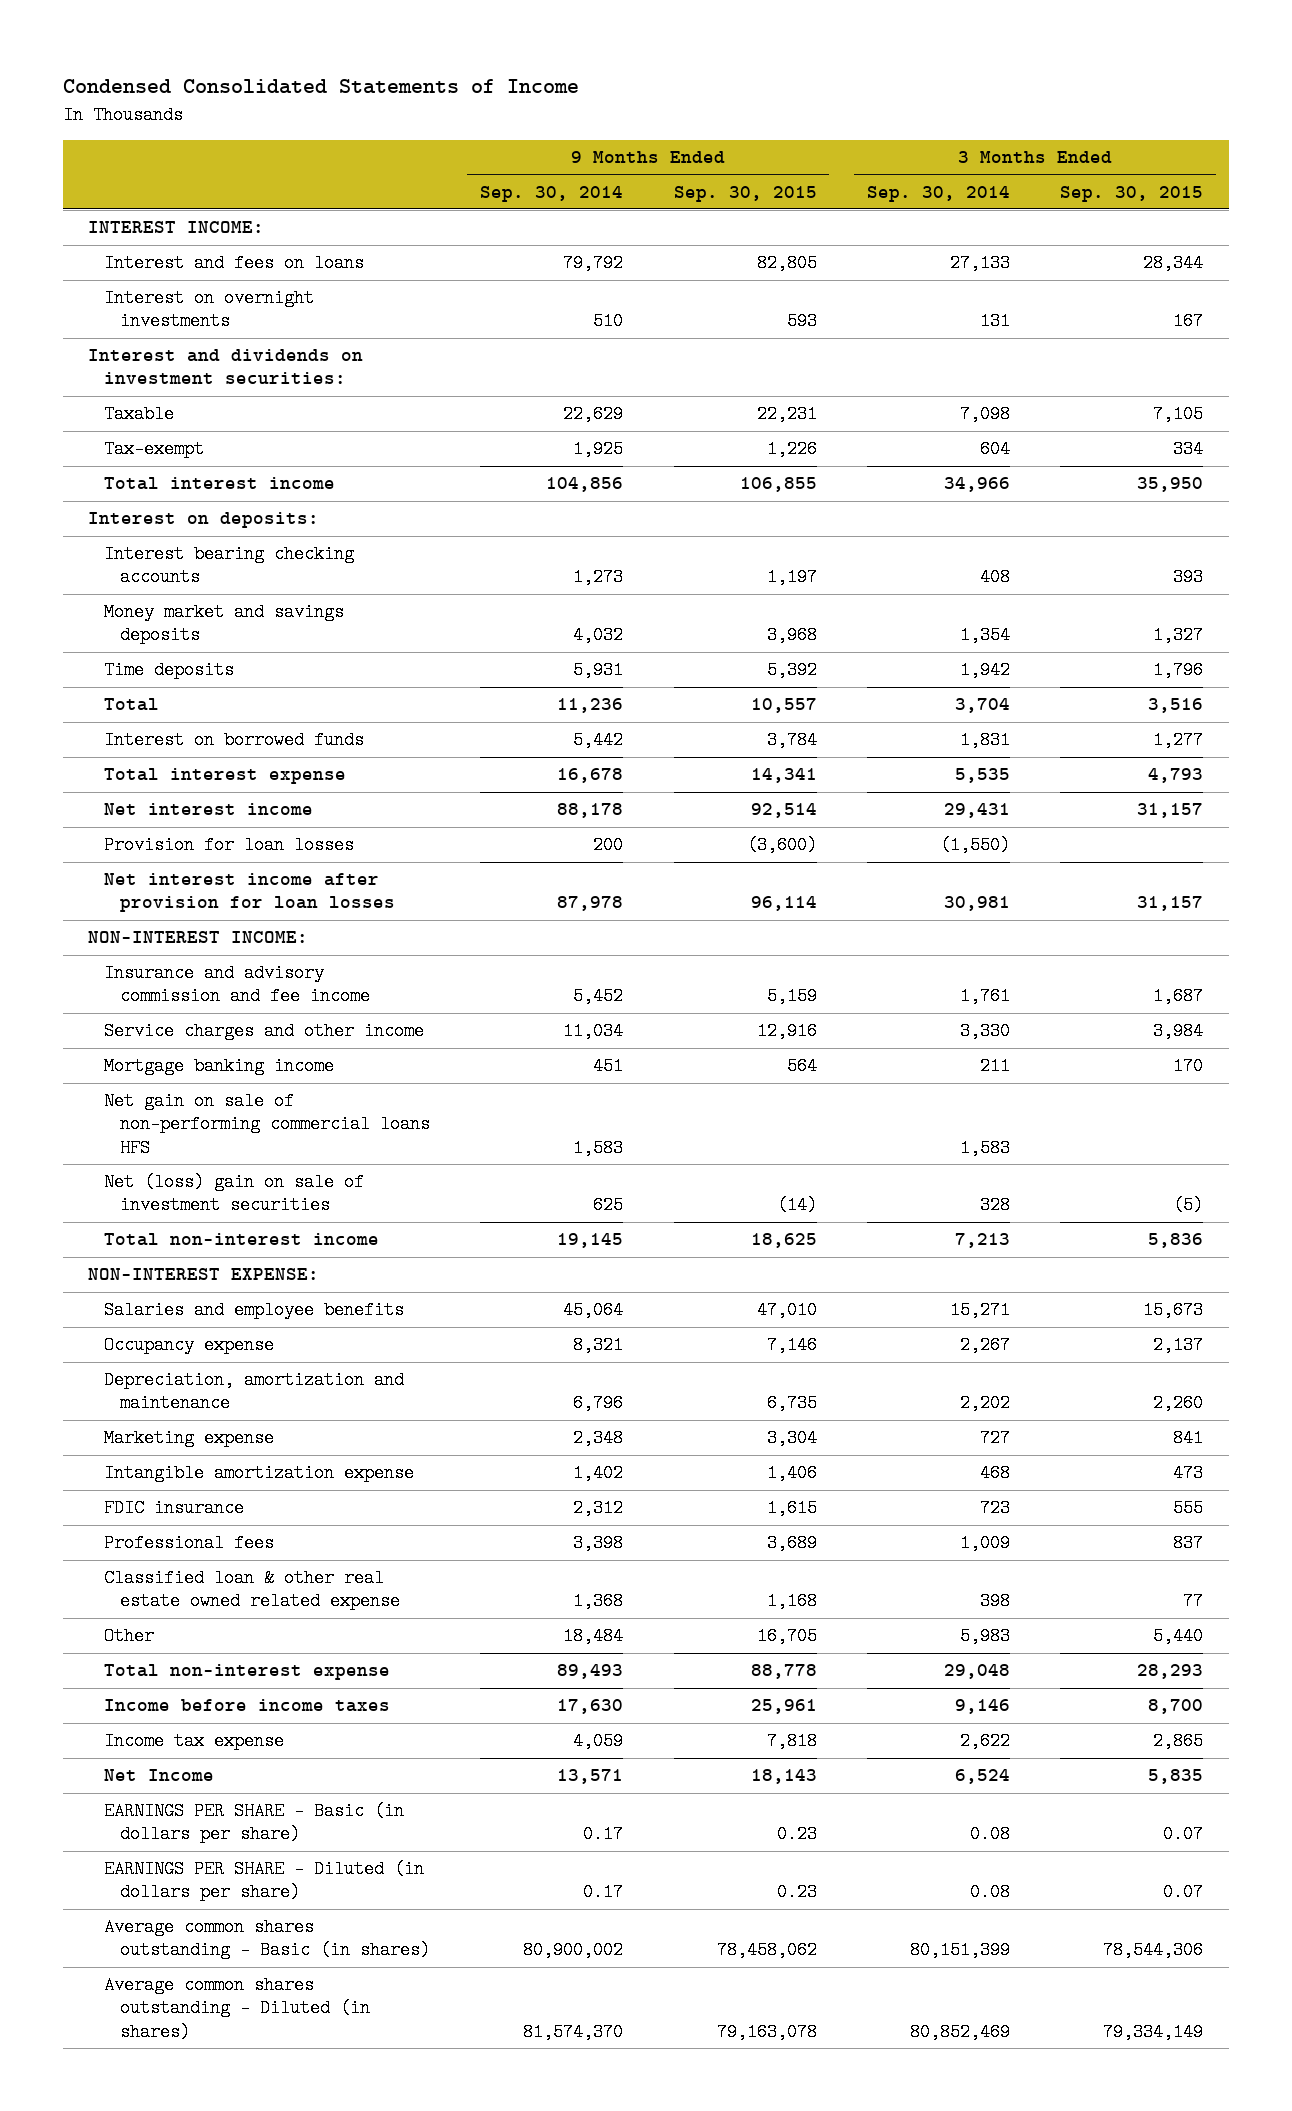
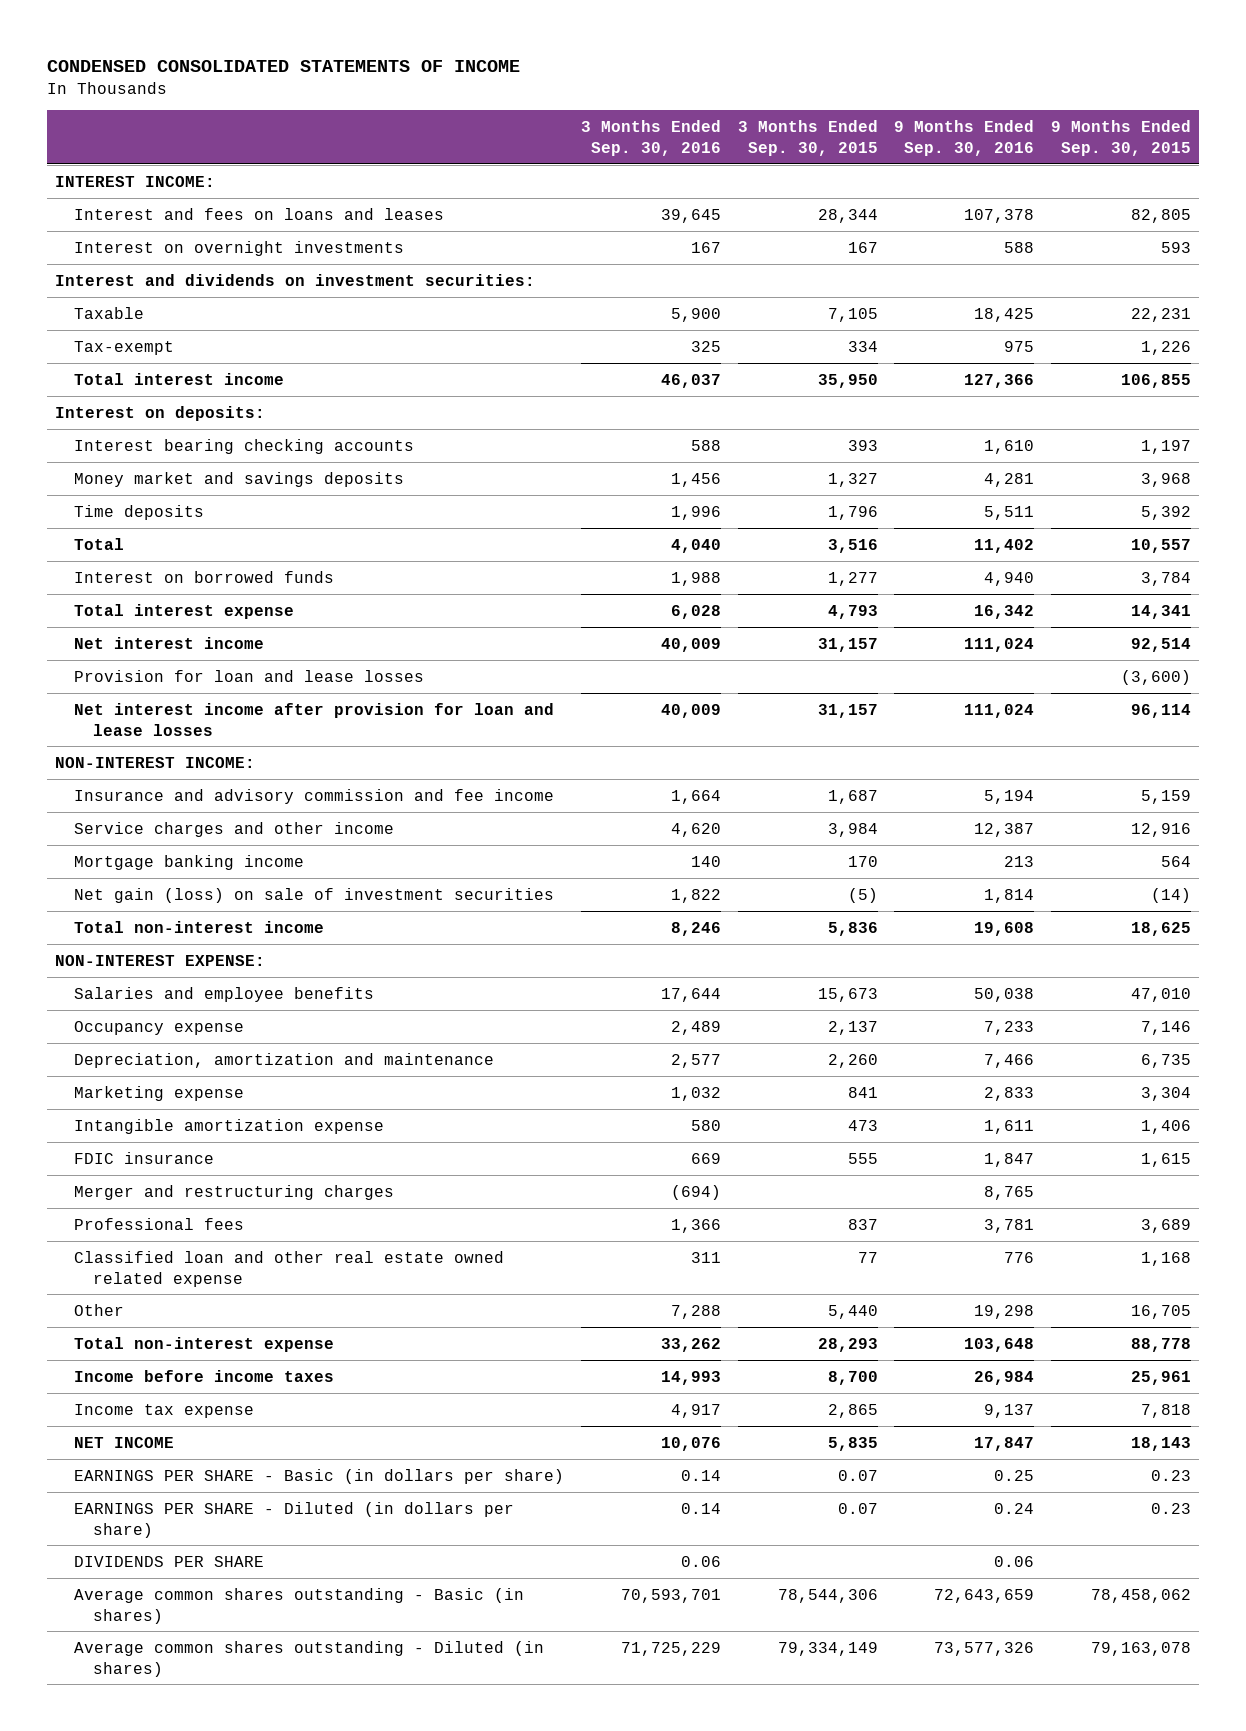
- Condensed Consolidated Statements of Income
+ CONDENSED CONSOLIDATED STATEMENTS OF INCOME
- | 9 Months Ended Sep. 30, 2014 | 9 Months Ended Sep. 30, 2015 | 3 Months Ended Sep. 30, 2014 | 3 Months Ended Sep. 30, 2015
+ | 3 Months Ended Sep. 30, 2016 | 3 Months Ended Sep. 30, 2015 | 9 Months Ended Sep. 30, 2016 | 9 Months Ended Sep. 30, 2015
- Interest and fees on loans | 79,792 | 82,805 | 27,133 | 28,344
+ Interest and fees on loans and leases | 39,645 | 28,344 | 107,378 | 82,805
- Provision for loan losses | 200 | (3,600) | (1,550) |
- Net interest income after provision for loan losses | 87,978 | 96,114 | 30,981 | 31,157
+ Provision for loan and lease losses | | | | (3,600)
+ Net interest income after provision for loan and lease losses | 40,009 | 31,157 | 111,024 | 96,114
- Net gain on sale of non-performing commercial loans HFS | 1,583 | | 1,583 |
- Net (loss) gain on sale of investment securities | 625 | (14) | 328 | (5)
+ Net gain (loss) on sale of investment securities | 1,822 | (5) | 1,814 | (14)
+ Merger and restructuring charges | (694) | | 8,765 |
- Classified loan & other real estate owned related expense | 1,368 | 1,168 | 398 | 77
+ Classified loan and other real estate owned related expense | 311 | 77 | 776 | 1,168
- Net Income | 13,571 | 18,143 | 6,524 | 5,835
+ NET INCOME | 10,076 | 5,835 | 17,847 | 18,143
+ DIVIDENDS PER SHARE | 0.06 | | 0.06 |

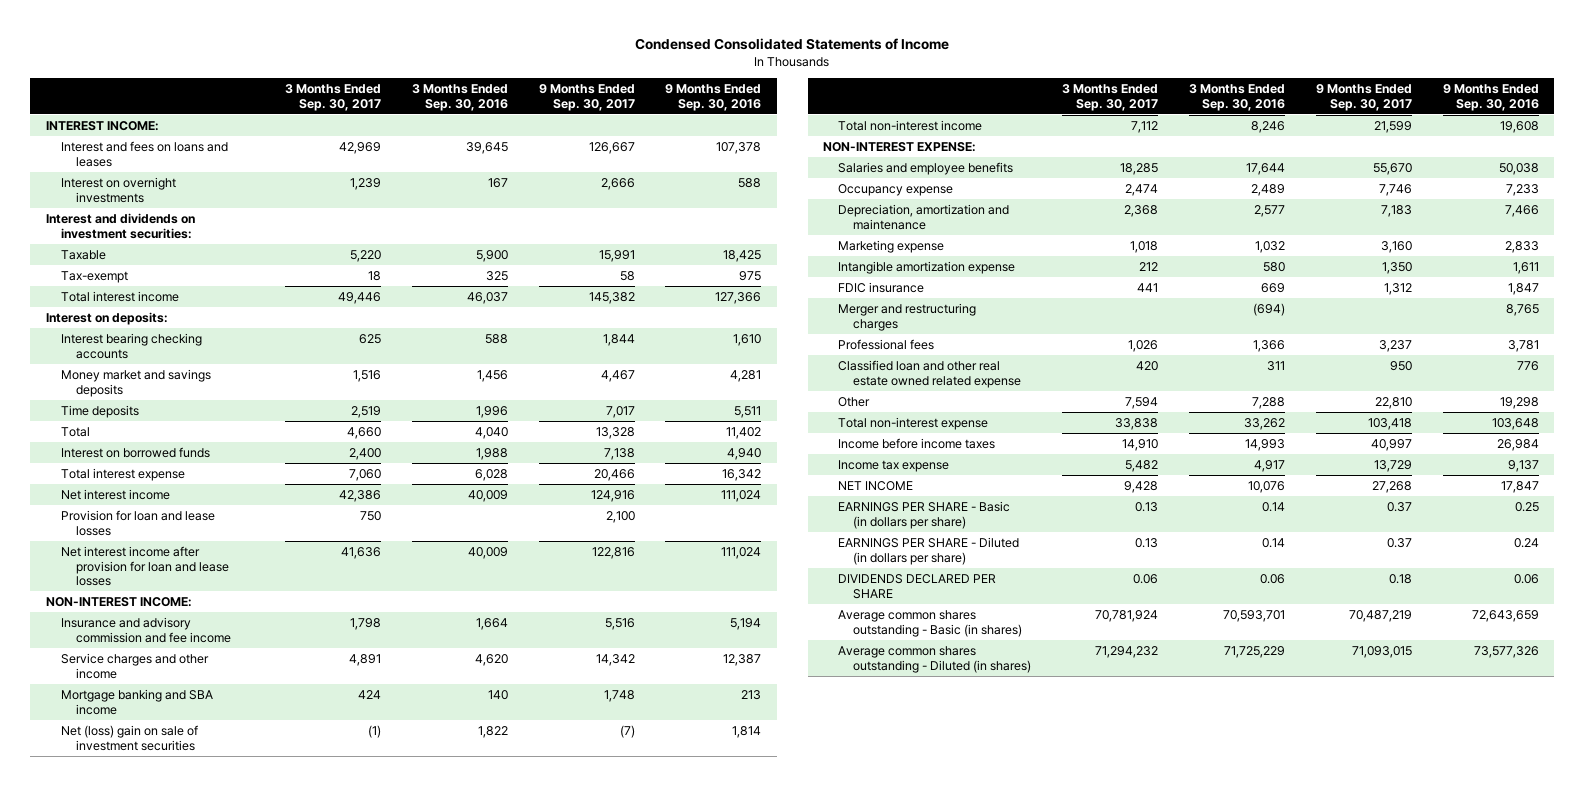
- CONDENSED CONSOLIDATED STATEMENTS OF INCOME
+ Condensed Consolidated Statements of Income
- | 3 Months Ended Sep. 30, 2016 | 3 Months Ended Sep. 30, 2015 | 9 Months Ended Sep. 30, 2016 | 9 Months Ended Sep. 30, 2015
+ | 3 Months Ended Sep. 30, 2017 | 3 Months Ended Sep. 30, 2016 | 9 Months Ended Sep. 30, 2017 | 9 Months Ended Sep. 30, 2016
- Mortgage banking income | 140 | 170 | 213 | 564
- Net gain (loss) on sale of investment securities | 1,822 | (5) | 1,814 | (14)
+ Mortgage banking and SBA income | 424 | 140 | 1,748 | 213
+ Net (loss) gain on sale of investment securities | (1) | 1,822 | (7) | 1,814
- DIVIDENDS PER SHARE | 0.06 | | 0.06 |
+ DIVIDENDS DECLARED PER SHARE | 0.06 | 0.06 | 0.18 | 0.06

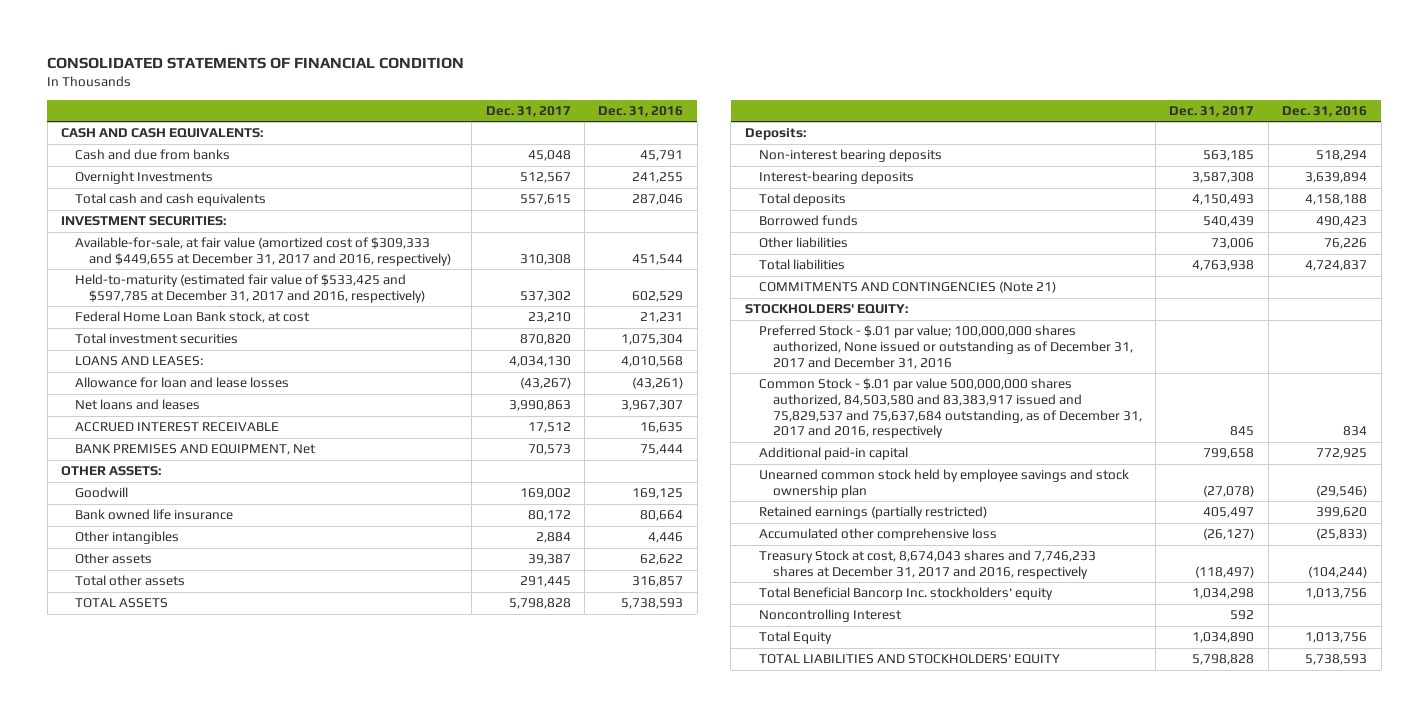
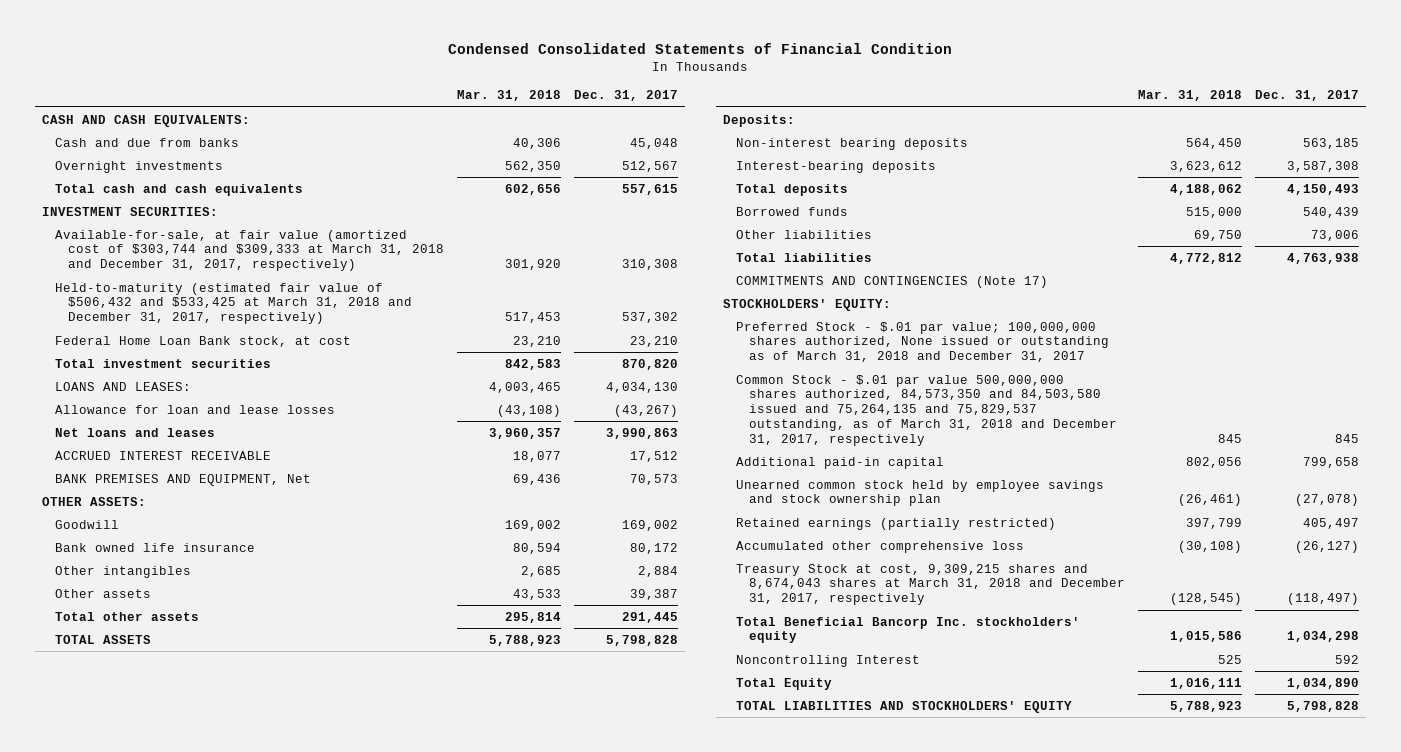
- CONSOLIDATED STATEMENTS OF FINANCIAL CONDITION
+ Condensed Consolidated Statements of Financial Condition
- | Dec. 31, 2017 | Dec. 31, 2016
+ | Mar. 31, 2018 | Dec. 31, 2017
- Overnight Investments | 512,567 | 241,255
+ Overnight investments | 562,350 | 512,567
- Available-for-sale, at fair value (amortized cost of $309,333 and $449,655 at December 31, 2017 and 2016, respectively) | 310,308 | 451,544
- Held-to-maturity (estimated fair value of $533,425 and $597,785 at December 31, 2017 and 2016, respectively) | 537,302 | 602,529
+ Available-for-sale, at fair value (amortized cost of $303,744 and $309,333 at March 31, 2018 and December 31, 2017, respectively) | 301,920 | 310,308
+ Held-to-maturity (estimated fair value of $506,432 and $533,425 at March 31, 2018 and December 31, 2017, respectively) | 517,453 | 537,302
- COMMITMENTS AND CONTINGENCIES (Note 21)
+ COMMITMENTS AND CONTINGENCIES (Note 17)
- Preferred Stock - $.01 par value; 100,000,000 shares authorized, None issued or outstanding as of December 31, 2017 and December 31, 2016
- Common Stock - $.01 par value 500,000,000 shares authorized, 84,503,580 and 83,383,917 issued and 75,829,537 and 75,637,684 outstanding, as of December 31, 2017 and 2016, respectively | 845 | 834
+ Preferred Stock - $.01 par value; 100,000,000 shares authorized, None issued or outstanding as of March 31, 2018 and December 31, 2017
+ Common Stock - $.01 par value 500,000,000 shares authorized, 84,573,350 and 84,503,580 issued and 75,264,135 and 75,829,537 outstanding, as of March 31, 2018 and December 31, 2017, respectively | 845 | 845
- Treasury Stock at cost, 8,674,043 shares and 7,746,233 shares at December 31, 2017 and 2016, respectively | (118,497) | (104,244)
+ Treasury Stock at cost, 9,309,215 shares and 8,674,043 shares at March 31, 2018 and December 31, 2017, respectively | (128,545) | (118,497)

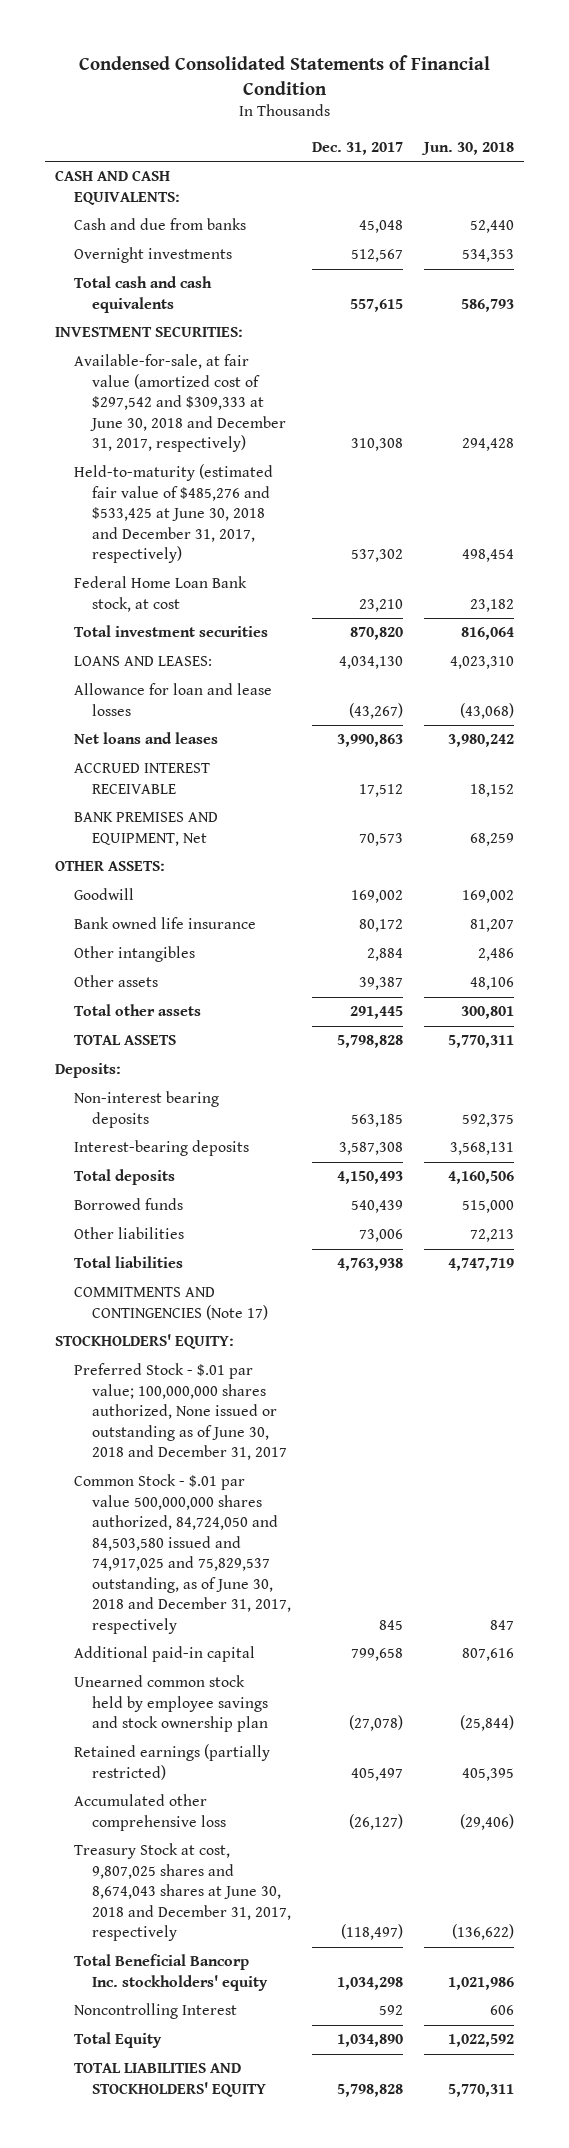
- | Mar. 31, 2018 | Dec. 31, 2017
+ | Dec. 31, 2017 | Jun. 30, 2018
- Available-for-sale, at fair value (amortized cost of $303,744 and $309,333 at March 31, 2018 and December 31, 2017, respectively) | 301,920 | 310,308
- Held-to-maturity (estimated fair value of $506,432 and $533,425 at March 31, 2018 and December 31, 2017, respectively) | 517,453 | 537,302
+ Available-for-sale, at fair value (amortized cost of $297,542 and $309,333 at June 30, 2018 and December 31, 2017, respectively) | 310,308 | 294,428
+ Held-to-maturity (estimated fair value of $485,276 and $533,425 at June 30, 2018 and December 31, 2017, respectively) | 537,302 | 498,454
- Preferred Stock - $.01 par value; 100,000,000 shares authorized, None issued or outstanding as of March 31, 2018 and December 31, 2017
- Common Stock - $.01 par value 500,000,000 shares authorized, 84,573,350 and 84,503,580 issued and 75,264,135 and 75,829,537 outstanding, as of March 31, 2018 and December 31, 2017, respectively | 845 | 845
+ Preferred Stock - $.01 par value; 100,000,000 shares authorized, None issued or outstanding as of June 30, 2018 and December 31, 2017
+ Common Stock - $.01 par value 500,000,000 shares authorized, 84,724,050 and 84,503,580 issued and 74,917,025 and 75,829,537 outstanding, as of June 30, 2018 and December 31, 2017, respectively | 845 | 847
- Treasury Stock at cost, 9,309,215 shares and 8,674,043 shares at March 31, 2018 and December 31, 2017, respectively | (128,545) | (118,497)
+ Treasury Stock at cost, 9,807,025 shares and 8,674,043 shares at June 30, 2018 and December 31, 2017, respectively | (118,497) | (136,622)

